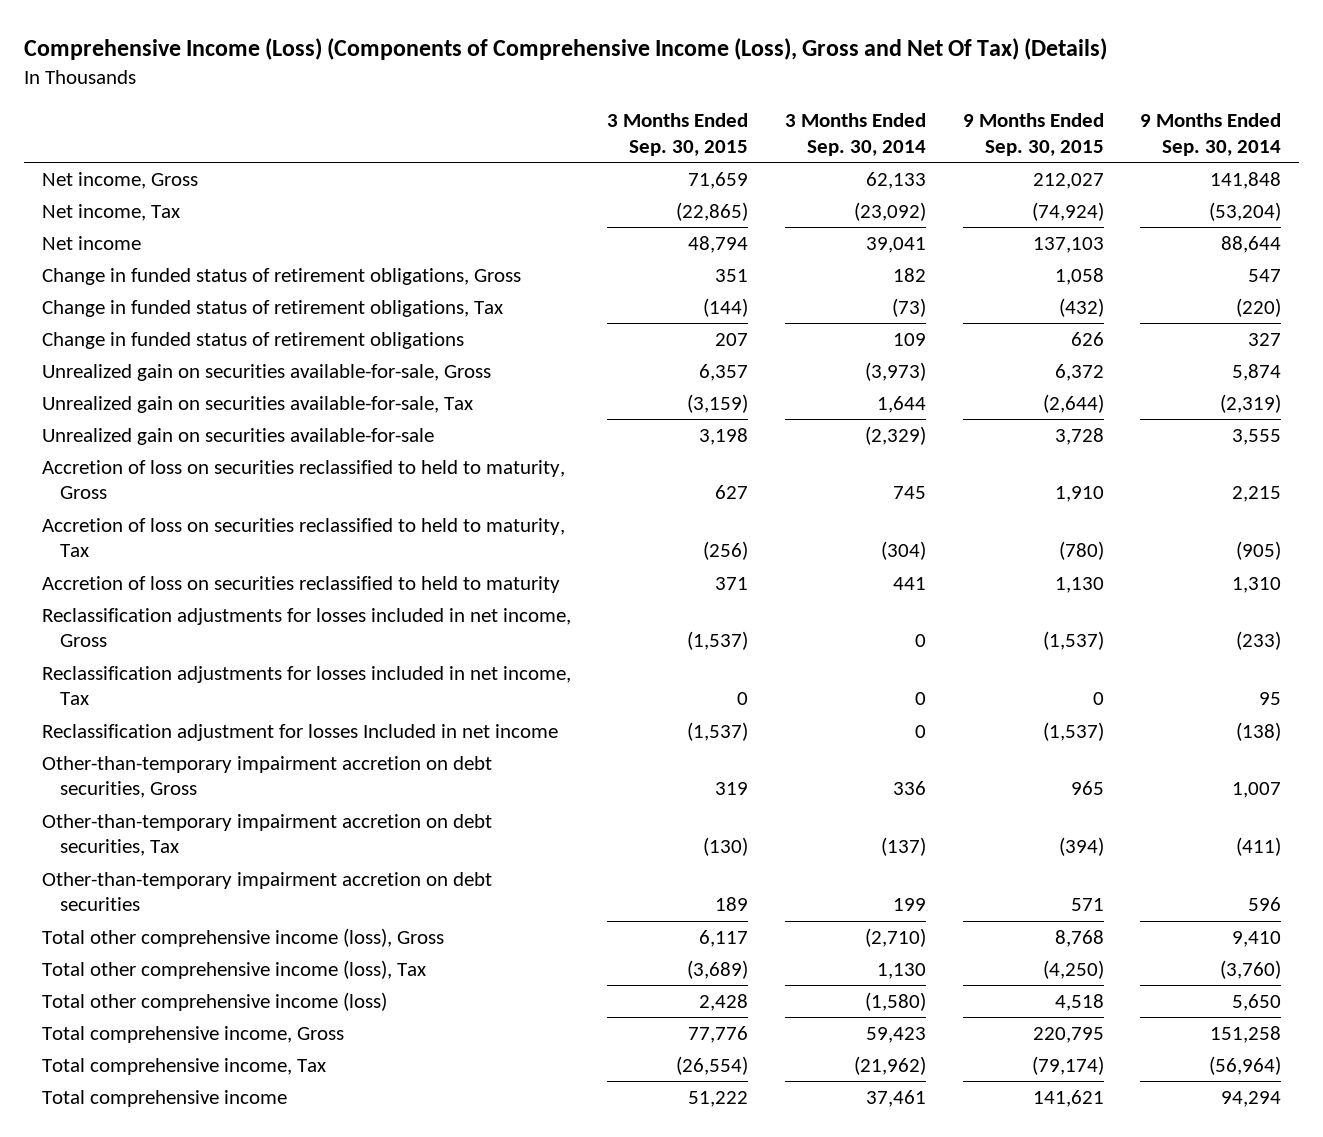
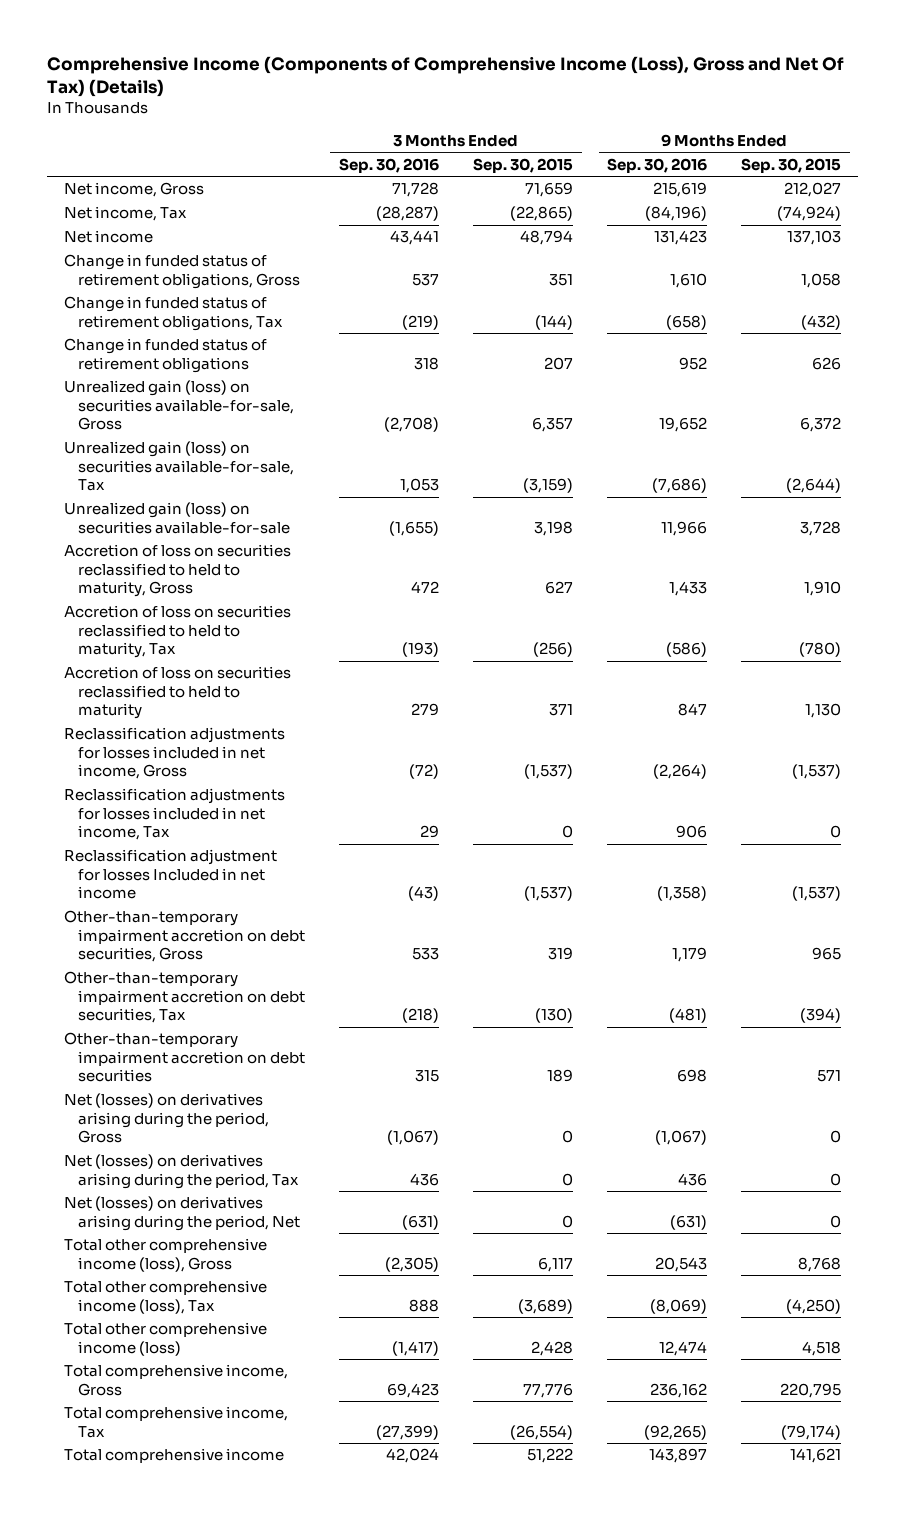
- Comprehensive Income (Loss) (Components of Comprehensive Income (Loss), Gross and Net Of Tax) (Details)
+ Comprehensive Income (Components of Comprehensive Income (Loss), Gross and Net Of Tax) (Details)
- | 3 Months Ended Sep. 30, 2015 | 3 Months Ended Sep. 30, 2014 | 9 Months Ended Sep. 30, 2015 | 9 Months Ended Sep. 30, 2014
+ | 3 Months Ended Sep. 30, 2016 | 3 Months Ended Sep. 30, 2015 | 9 Months Ended Sep. 30, 2016 | 9 Months Ended Sep. 30, 2015
- Unrealized gain on securities available-for-sale, Gross | 6,357 | (3,973) | 6,372 | 5,874
- Unrealized gain on securities available-for-sale, Tax | (3,159) | 1,644 | (2,644) | (2,319)
- Unrealized gain on securities available-for-sale | 3,198 | (2,329) | 3,728 | 3,555
+ Unrealized gain (loss) on securities available-for-sale, Gross | (2,708) | 6,357 | 19,652 | 6,372
+ Unrealized gain (loss) on securities available-for-sale, Tax | 1,053 | (3,159) | (7,686) | (2,644)
+ Unrealized gain (loss) on securities available-for-sale | (1,655) | 3,198 | 11,966 | 3,728
+ Net (losses) on derivatives arising during the period, Gross | (1,067) | 0 | (1,067) | 0
+ Net (losses) on derivatives arising during the period, Tax | 436 | 0 | 436 | 0
+ Net (losses) on derivatives arising during the period, Net | (631) | 0 | (631) | 0

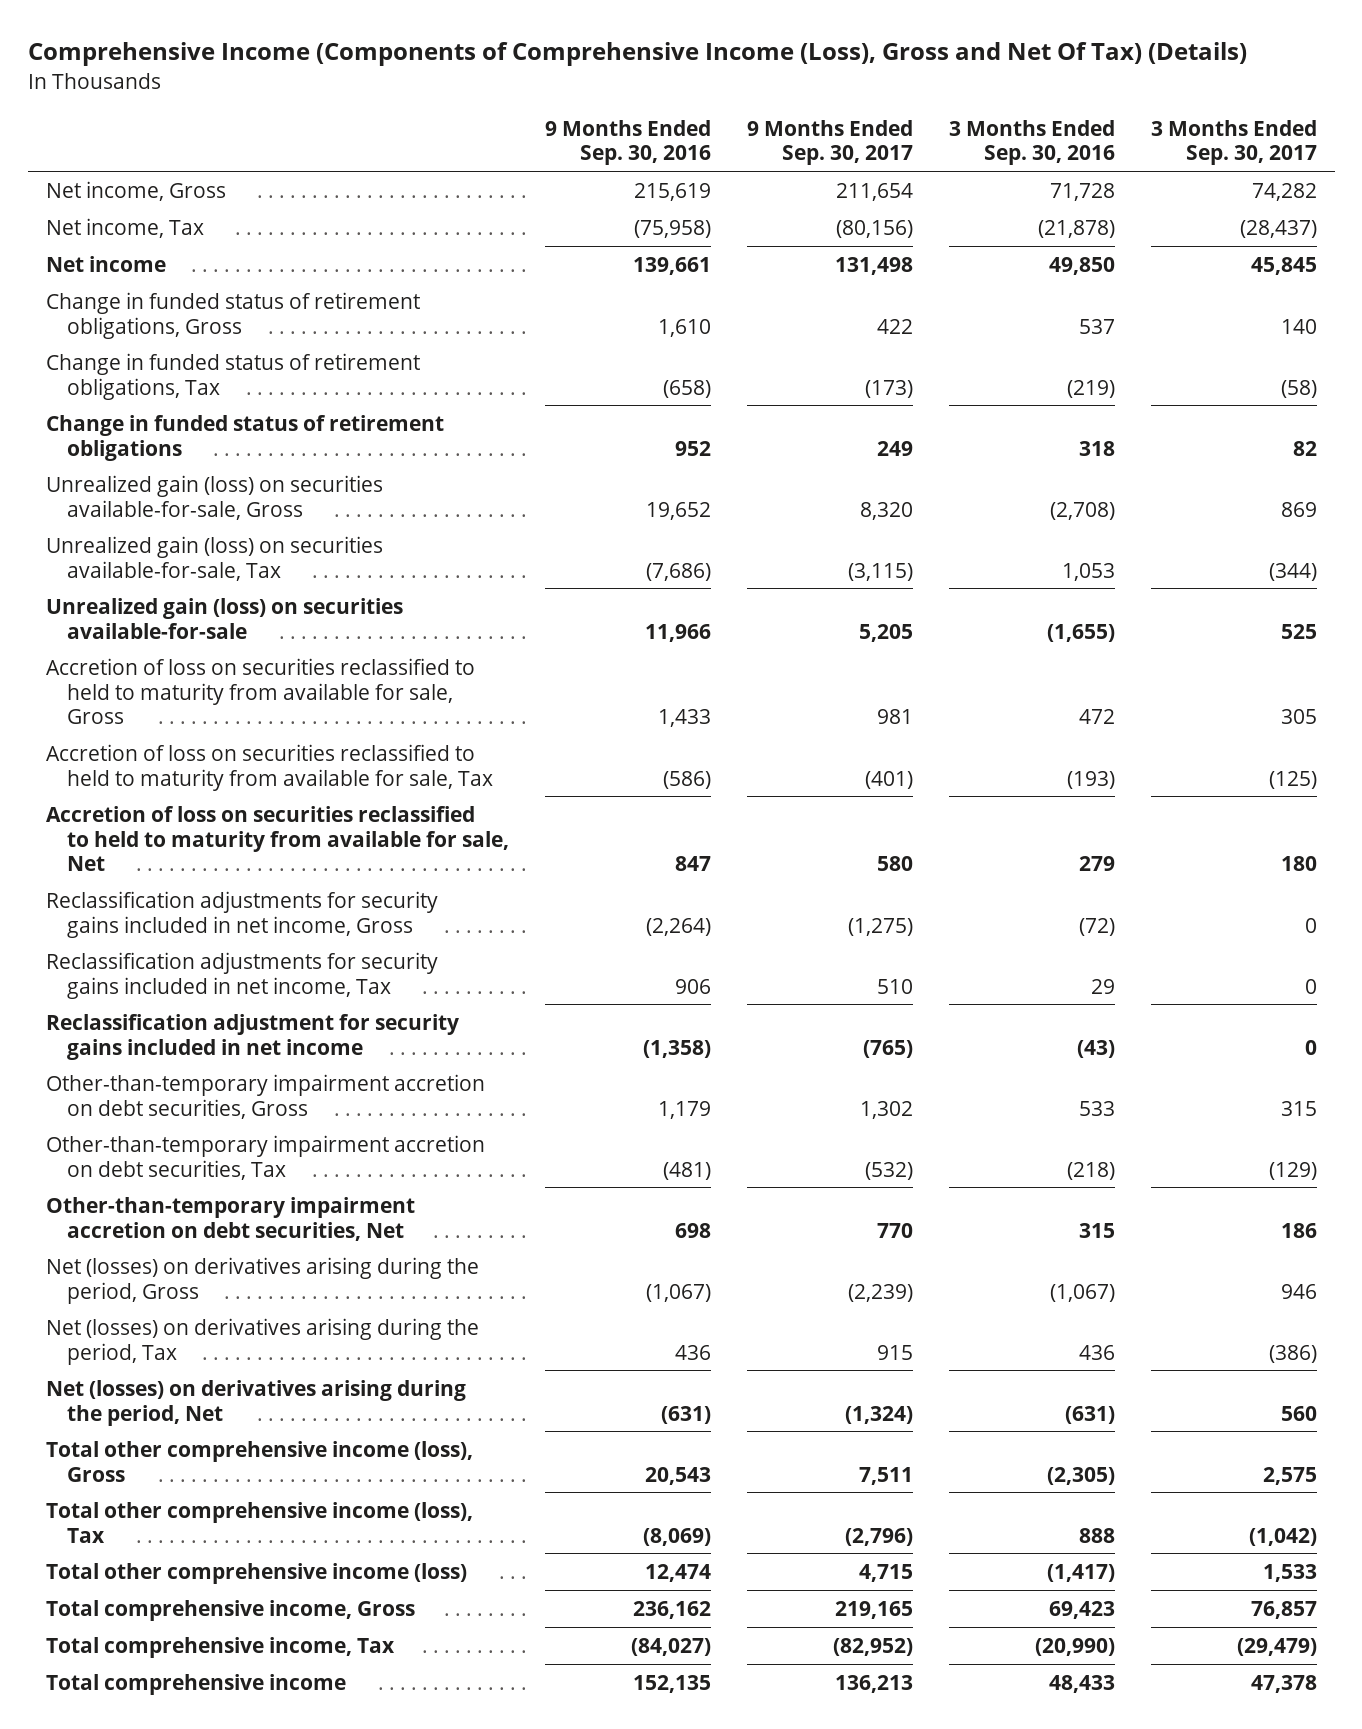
- | 3 Months Ended Sep. 30, 2016 | 3 Months Ended Sep. 30, 2015 | 9 Months Ended Sep. 30, 2016 | 9 Months Ended Sep. 30, 2015
+ | 9 Months Ended Sep. 30, 2016 | 9 Months Ended Sep. 30, 2017 | 3 Months Ended Sep. 30, 2016 | 3 Months Ended Sep. 30, 2017
- Net income, Tax | (28,287) | (22,865) | (84,196) | (74,924)
- Net income | 43,441 | 48,794 | 131,423 | 137,103
+ Net income, Tax | (75,958) | (80,156) | (21,878) | (28,437)
+ Net income | 139,661 | 131,498 | 49,850 | 45,845
- Accretion of loss on securities reclassified to held to maturity, Gross | 472 | 627 | 1,433 | 1,910
- Accretion of loss on securities reclassified to held to maturity, Tax | (193) | (256) | (586) | (780)
- Accretion of loss on securities reclassified to held to maturity | 279 | 371 | 847 | 1,130
- Reclassification adjustments for losses included in net income, Gross | (72) | (1,537) | (2,264) | (1,537)
- Reclassification adjustments for losses included in net income, Tax | 29 | 0 | 906 | 0
- Reclassification adjustment for losses Included in net income | (43) | (1,537) | (1,358) | (1,537)
+ Accretion of loss on securities reclassified to held to maturity from available for sale, Gross | 1,433 | 981 | 472 | 305
+ Accretion of loss on securities reclassified to held to maturity from available for sale, Tax | (586) | (401) | (193) | (125)
+ Accretion of loss on securities reclassified to held to maturity from available for sale, Net | 847 | 580 | 279 | 180
+ Reclassification adjustments for security gains included in net income, Gross | (2,264) | (1,275) | (72) | 0
+ Reclassification adjustments for security gains included in net income, Tax | 906 | 510 | 29 | 0
+ Reclassification adjustment for security gains included in net income | (1,358) | (765) | (43) | 0
- Other-than-temporary impairment accretion on debt securities | 315 | 189 | 698 | 571
+ Other-than-temporary impairment accretion on debt securities, Net | 698 | 770 | 315 | 186
- Total comprehensive income, Tax | (27,399) | (26,554) | (92,265) | (79,174)
- Total comprehensive income | 42,024 | 51,222 | 143,897 | 141,621
+ Total comprehensive income, Tax | (84,027) | (82,952) | (20,990) | (29,479)
+ Total comprehensive income | 152,135 | 136,213 | 48,433 | 47,378

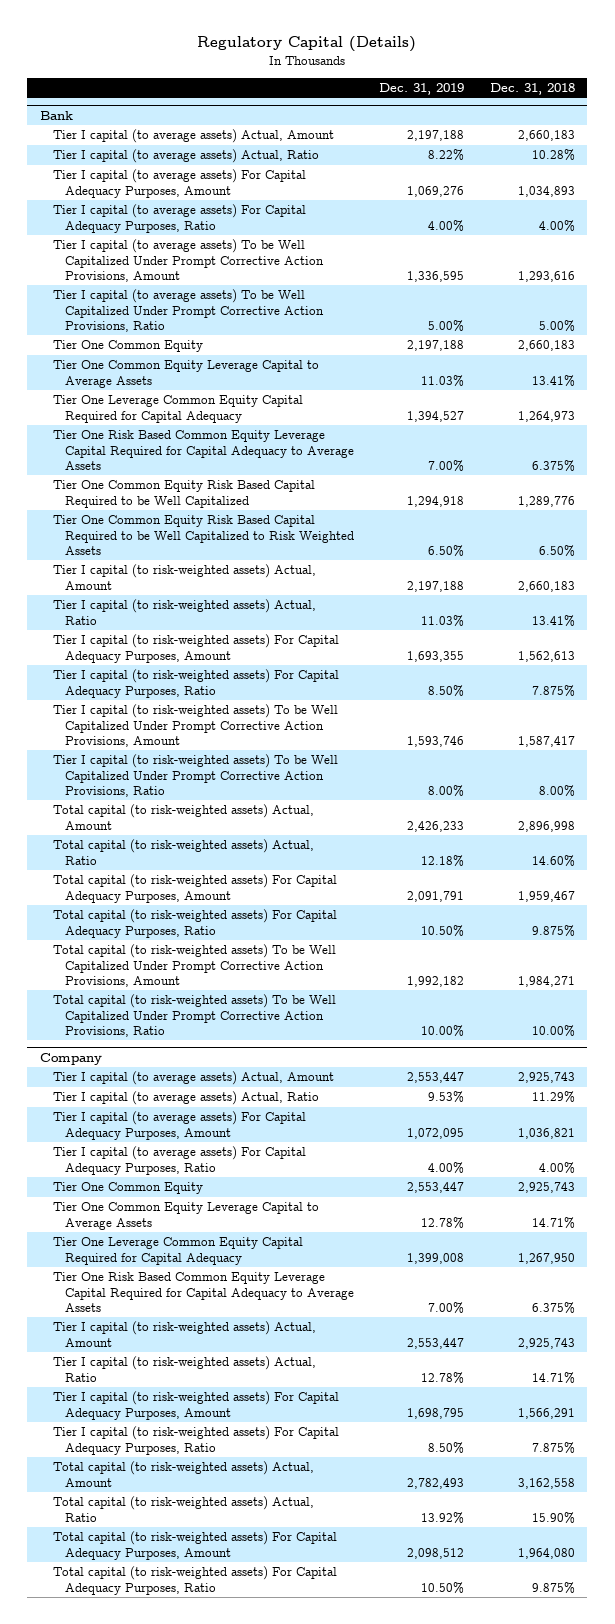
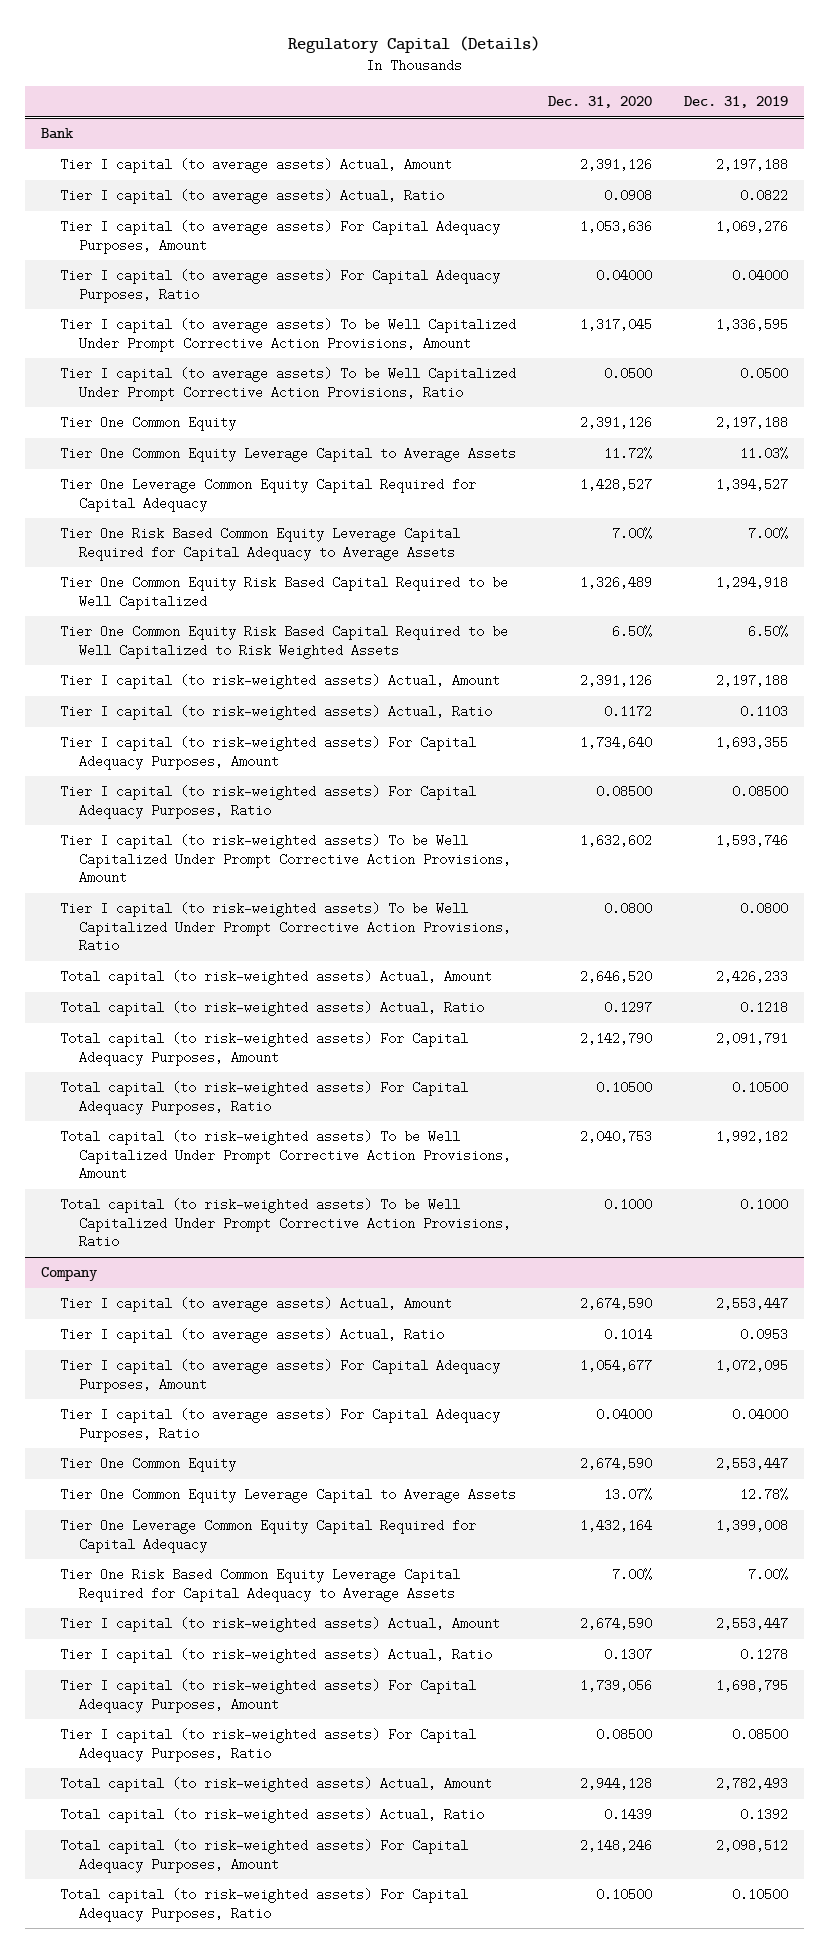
- | Dec. 31, 2019 | Dec. 31, 2018
+ | Dec. 31, 2020 | Dec. 31, 2019
@ Bank
- Tier I capital (to average assets) Actual, Ratio | 8.22% | 10.28%
+ Tier I capital (to average assets) Actual, Ratio | 0.0908 | 0.0822
- Tier I capital (to average assets) For Capital Adequacy Purposes, Ratio | 4.00% | 4.00%
+ Tier I capital (to average assets) For Capital Adequacy Purposes, Ratio | 0.04000 | 0.04000
- Tier I capital (to average assets) To be Well Capitalized Under Prompt Corrective Action Provisions, Ratio | 5.00% | 5.00%
+ Tier I capital (to average assets) To be Well Capitalized Under Prompt Corrective Action Provisions, Ratio | 0.0500 | 0.0500
- Tier I capital (to risk-weighted assets) Actual, Ratio | 11.03% | 13.41%
+ Tier I capital (to risk-weighted assets) Actual, Ratio | 0.1172 | 0.1103
- Tier I capital (to risk-weighted assets) For Capital Adequacy Purposes, Ratio | 8.50% | 7.875%
+ Tier I capital (to risk-weighted assets) For Capital Adequacy Purposes, Ratio | 0.08500 | 0.08500
- Tier I capital (to risk-weighted assets) To be Well Capitalized Under Prompt Corrective Action Provisions, Ratio | 8.00% | 8.00%
+ Tier I capital (to risk-weighted assets) To be Well Capitalized Under Prompt Corrective Action Provisions, Ratio | 0.0800 | 0.0800
- Total capital (to risk-weighted assets) Actual, Ratio | 12.18% | 14.60%
+ Total capital (to risk-weighted assets) Actual, Ratio | 0.1297 | 0.1218
- Total capital (to risk-weighted assets) For Capital Adequacy Purposes, Ratio | 10.50% | 9.875%
+ Total capital (to risk-weighted assets) For Capital Adequacy Purposes, Ratio | 0.10500 | 0.10500
- Total capital (to risk-weighted assets) To be Well Capitalized Under Prompt Corrective Action Provisions, Ratio | 10.00% | 10.00%
+ Total capital (to risk-weighted assets) To be Well Capitalized Under Prompt Corrective Action Provisions, Ratio | 0.1000 | 0.1000
@ Company
- Tier I capital (to average assets) Actual, Ratio | 9.53% | 11.29%
+ Tier I capital (to average assets) Actual, Ratio | 0.1014 | 0.0953
- Tier I capital (to average assets) For Capital Adequacy Purposes, Ratio | 4.00% | 4.00%
+ Tier I capital (to average assets) For Capital Adequacy Purposes, Ratio | 0.04000 | 0.04000
- Tier I capital (to risk-weighted assets) Actual, Ratio | 12.78% | 14.71%
+ Tier I capital (to risk-weighted assets) Actual, Ratio | 0.1307 | 0.1278
- Tier I capital (to risk-weighted assets) For Capital Adequacy Purposes, Ratio | 8.50% | 7.875%
+ Tier I capital (to risk-weighted assets) For Capital Adequacy Purposes, Ratio | 0.08500 | 0.08500
- Total capital (to risk-weighted assets) Actual, Ratio | 13.92% | 15.90%
+ Total capital (to risk-weighted assets) Actual, Ratio | 0.1439 | 0.1392
- Total capital (to risk-weighted assets) For Capital Adequacy Purposes, Ratio | 10.50% | 9.875%
+ Total capital (to risk-weighted assets) For Capital Adequacy Purposes, Ratio | 0.10500 | 0.10500

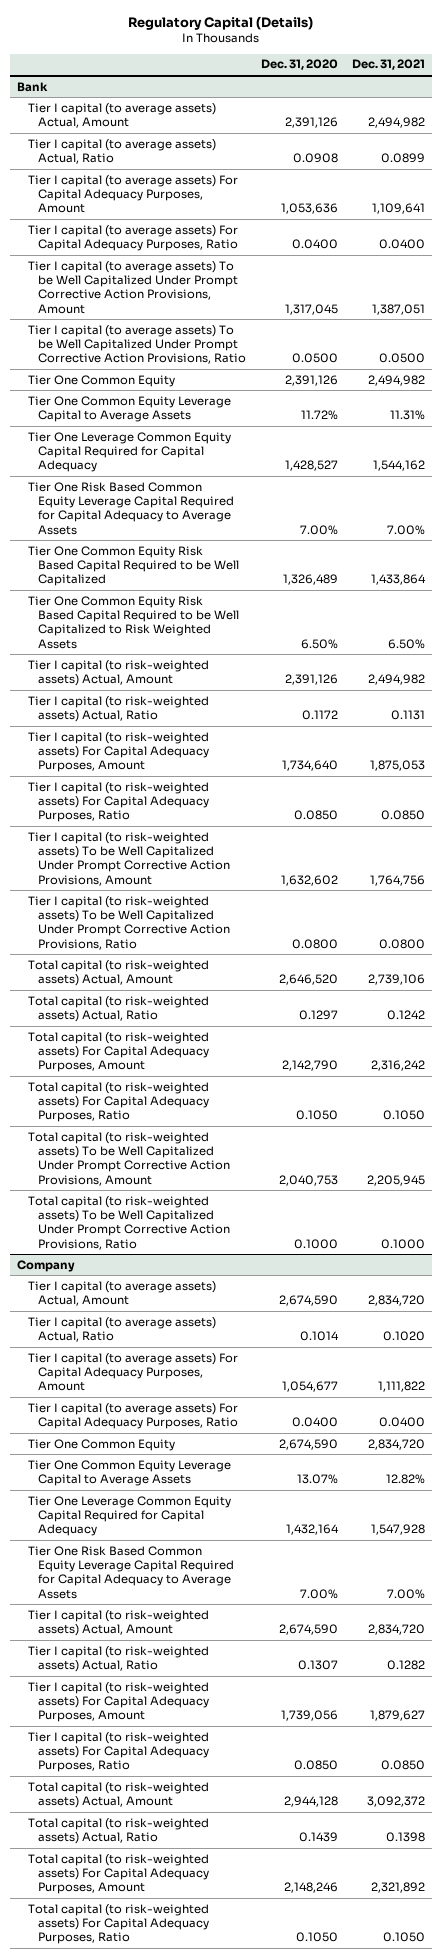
- | Dec. 31, 2020 | Dec. 31, 2019
+ | Dec. 31, 2020 | Dec. 31, 2021
@ Bank
- Tier I capital (to average assets) For Capital Adequacy Purposes, Ratio | 0.04000 | 0.04000
+ Tier I capital (to average assets) For Capital Adequacy Purposes, Ratio | 0.0400 | 0.0400
- Tier I capital (to risk-weighted assets) For Capital Adequacy Purposes, Ratio | 0.08500 | 0.08500
+ Tier I capital (to risk-weighted assets) For Capital Adequacy Purposes, Ratio | 0.0850 | 0.0850
- Total capital (to risk-weighted assets) For Capital Adequacy Purposes, Ratio | 0.10500 | 0.10500
+ Total capital (to risk-weighted assets) For Capital Adequacy Purposes, Ratio | 0.1050 | 0.1050
@ Company
- Tier I capital (to average assets) For Capital Adequacy Purposes, Ratio | 0.04000 | 0.04000
+ Tier I capital (to average assets) For Capital Adequacy Purposes, Ratio | 0.0400 | 0.0400
- Tier I capital (to risk-weighted assets) For Capital Adequacy Purposes, Ratio | 0.08500 | 0.08500
+ Tier I capital (to risk-weighted assets) For Capital Adequacy Purposes, Ratio | 0.0850 | 0.0850
- Total capital (to risk-weighted assets) For Capital Adequacy Purposes, Ratio | 0.10500 | 0.10500
+ Total capital (to risk-weighted assets) For Capital Adequacy Purposes, Ratio | 0.1050 | 0.1050

